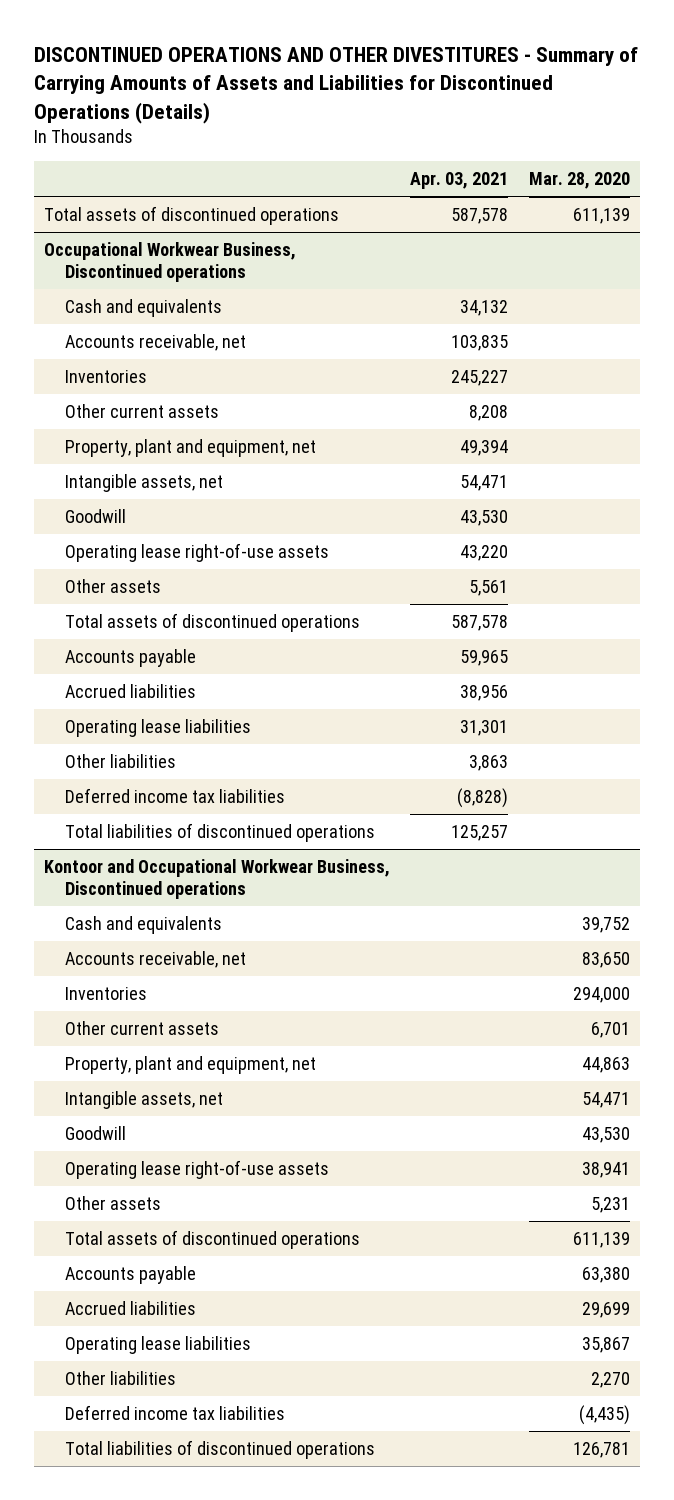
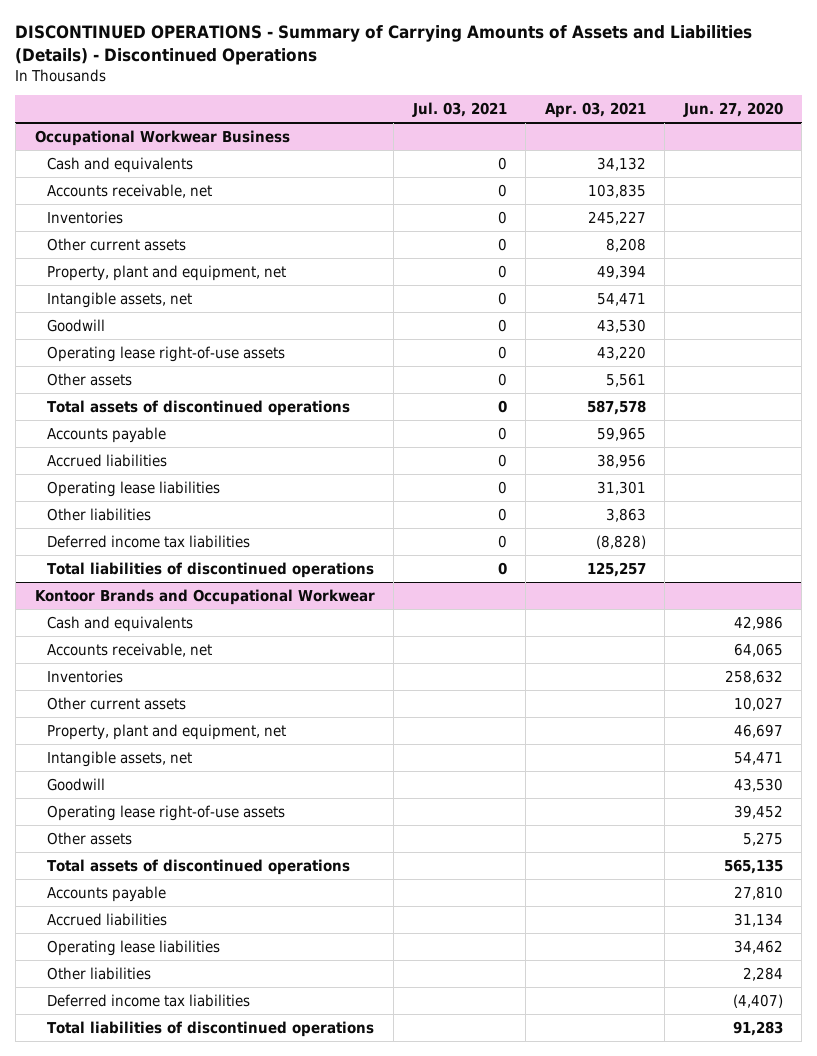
- DISCONTINUED OPERATIONS AND OTHER DIVESTITURES - Summary of Carrying Amounts of Assets and Liabilities for Discontinued Operations (Details)
+ DISCONTINUED OPERATIONS - Summary of Carrying Amounts of Assets and Liabilities (Details) - Discontinued Operations
- | Apr. 03, 2021 | Mar. 28, 2020
+ | Jul. 03, 2021 | Apr. 03, 2021 | Jun. 27, 2020
- Total assets of discontinued operations | 587,578 | 611,139
- Occupational Workwear Business, Discontinued operations
+ Occupational Workwear Business
- Kontoor and Occupational Workwear Business, Discontinued operations
+ Kontoor Brands and Occupational Workwear

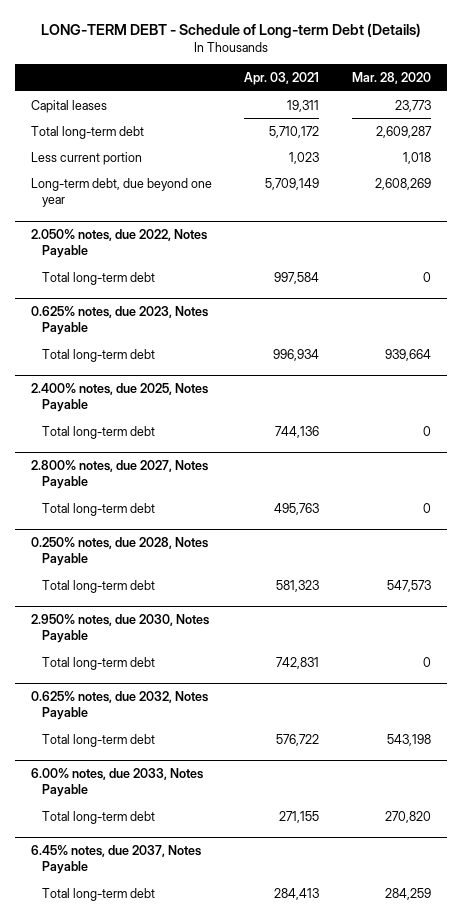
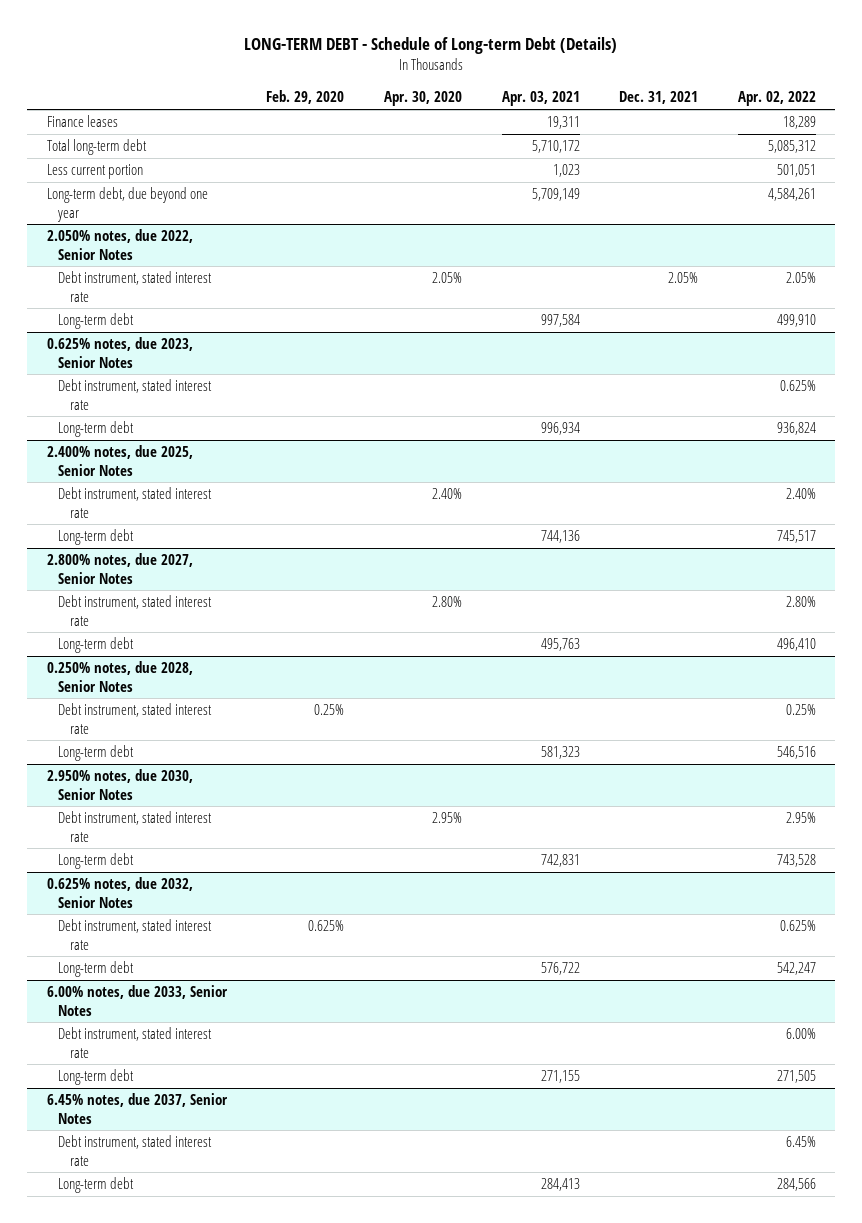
- | Apr. 03, 2021 | Mar. 28, 2020
+ | Feb. 29, 2020 | Apr. 30, 2020 | Apr. 03, 2021 | Dec. 31, 2021 | Apr. 02, 2022
- Capital leases | 19,311 | 23,773
+ Finance leases | | | 19,311 | | 18,289
- 2.050% notes, due 2022, Notes Payable
- Total long-term debt | 997,584 | 0
- 0.625% notes, due 2023, Notes Payable
- Total long-term debt | 996,934 | 939,664
- 2.400% notes, due 2025, Notes Payable
- Total long-term debt | 744,136 | 0
- 2.800% notes, due 2027, Notes Payable
- Total long-term debt | 495,763 | 0
- 0.250% notes, due 2028, Notes Payable
- Total long-term debt | 581,323 | 547,573
- 2.950% notes, due 2030, Notes Payable
- Total long-term debt | 742,831 | 0
- 0.625% notes, due 2032, Notes Payable
- Total long-term debt | 576,722 | 543,198
- 6.00% notes, due 2033, Notes Payable
- Total long-term debt | 271,155 | 270,820
- 6.45% notes, due 2037, Notes Payable
- Total long-term debt | 284,413 | 284,259
+ 2.050% notes, due 2022, Senior Notes
+ Debt instrument, stated interest rate | | 2.05% | | 2.05% | 2.05%
+ Long-term debt | | | 997,584 | | 499,910
+ 0.625% notes, due 2023, Senior Notes
+ Debt instrument, stated interest rate | | | | | 0.625%
+ Long-term debt | | | 996,934 | | 936,824
+ 2.400% notes, due 2025, Senior Notes
+ Debt instrument, stated interest rate | | 2.40% | | | 2.40%
+ Long-term debt | | | 744,136 | | 745,517
+ 2.800% notes, due 2027, Senior Notes
+ Debt instrument, stated interest rate | | 2.80% | | | 2.80%
+ Long-term debt | | | 495,763 | | 496,410
+ 0.250% notes, due 2028, Senior Notes
+ Debt instrument, stated interest rate | 0.25% | | | | 0.25%
+ Long-term debt | | | 581,323 | | 546,516
+ 2.950% notes, due 2030, Senior Notes
+ Debt instrument, stated interest rate | | 2.95% | | | 2.95%
+ Long-term debt | | | 742,831 | | 743,528
+ 0.625% notes, due 2032, Senior Notes
+ Debt instrument, stated interest rate | 0.625% | | | | 0.625%
+ Long-term debt | | | 576,722 | | 542,247
+ 6.00% notes, due 2033, Senior Notes
+ Debt instrument, stated interest rate | | | | | 6.00%
+ Long-term debt | | | 271,155 | | 271,505
+ 6.45% notes, due 2037, Senior Notes
+ Debt instrument, stated interest rate | | | | | 6.45%
+ Long-term debt | | | 284,413 | | 284,566

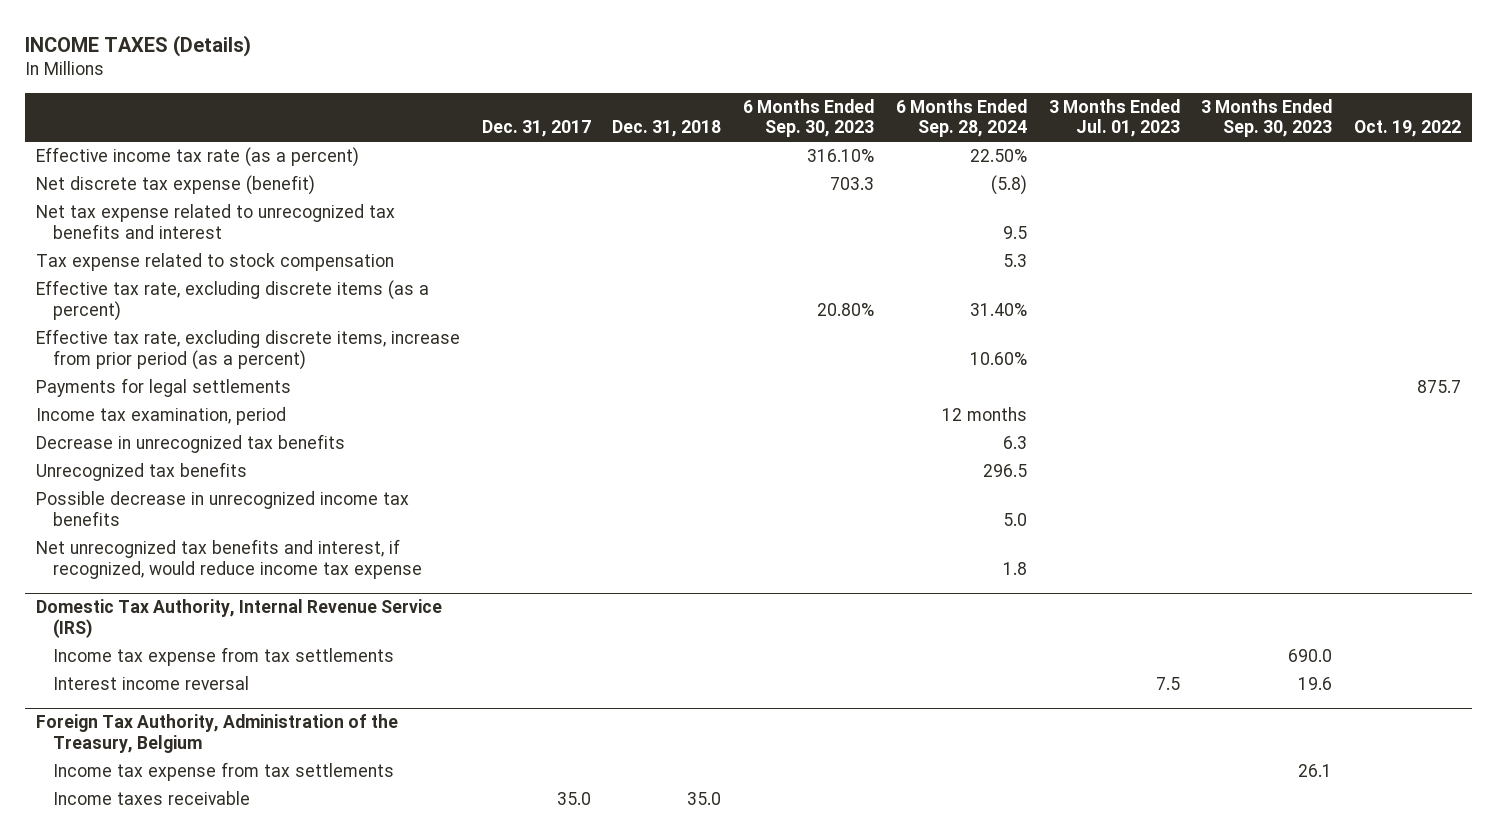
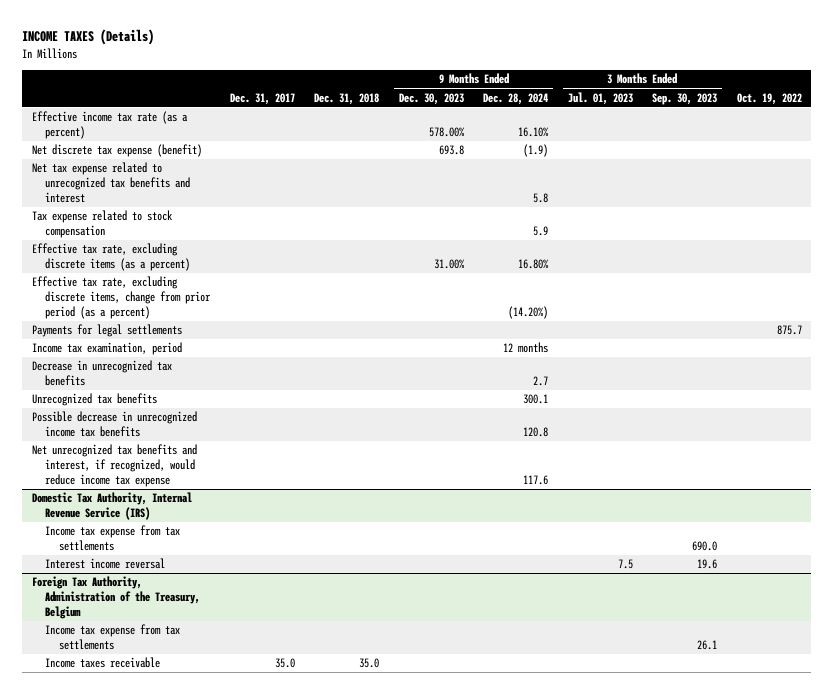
- | Dec. 31, 2017 | Dec. 31, 2018 | 6 Months Ended Sep. 30, 2023 | 6 Months Ended Sep. 28, 2024 | 3 Months Ended Jul. 01, 2023 | 3 Months Ended Sep. 30, 2023 | Oct. 19, 2022
+ | Dec. 31, 2017 | Dec. 31, 2018 | 9 Months Ended Dec. 30, 2023 | 9 Months Ended Dec. 28, 2024 | 3 Months Ended Jul. 01, 2023 | 3 Months Ended Sep. 30, 2023 | Oct. 19, 2022
- Effective tax rate, excluding discrete items, increase from prior period (as a percent) | | | | 10.60% | | |
+ Effective tax rate, excluding discrete items, change from prior period (as a percent) | | | | (14.20%) | | |

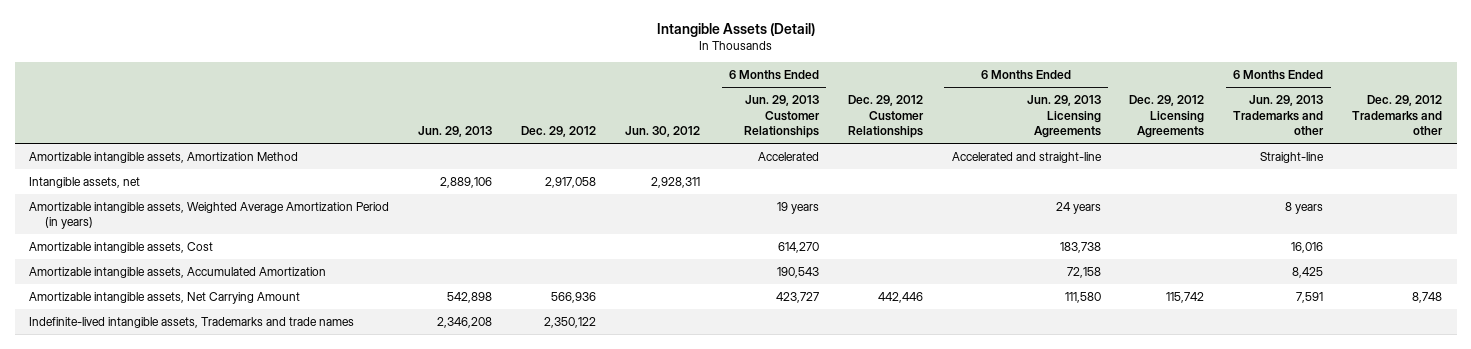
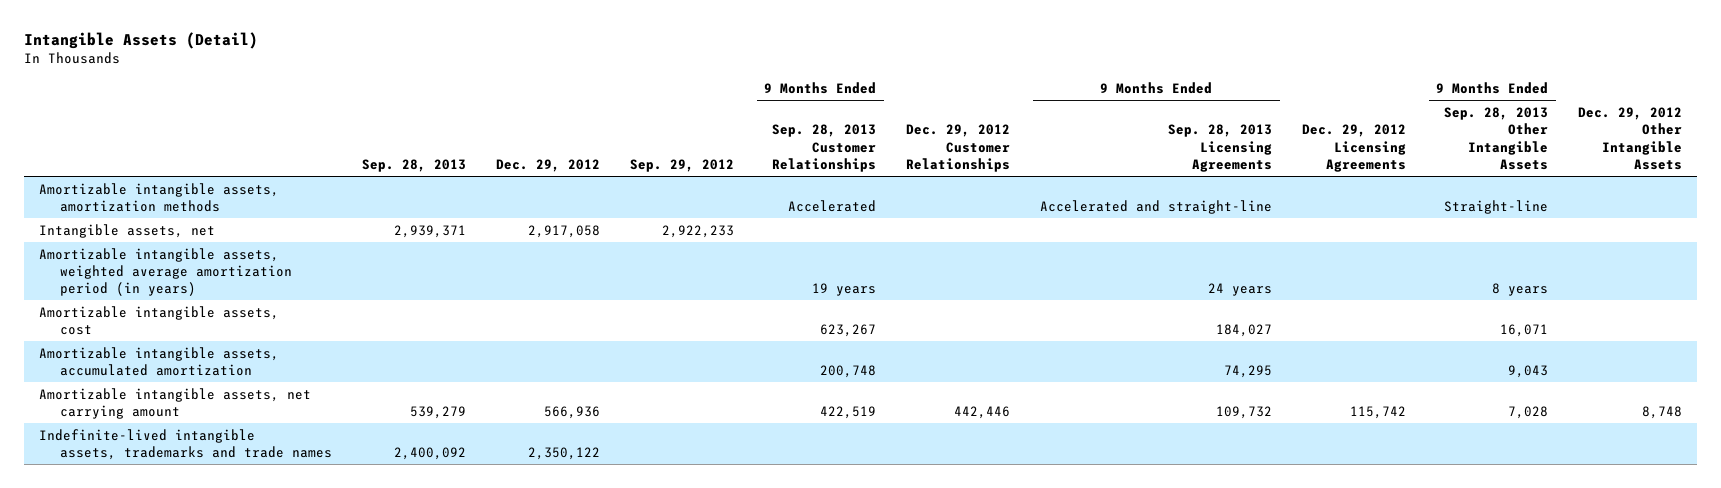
- | Jun. 29, 2013 | Dec. 29, 2012 | Jun. 30, 2012 | 6 Months Ended Jun. 29, 2013 Customer Relationships | Dec. 29, 2012 Customer Relationships | 6 Months Ended Jun. 29, 2013 Licensing Agreements | Dec. 29, 2012 Licensing Agreements | 6 Months Ended Jun. 29, 2013 Trademarks and other | Dec. 29, 2012 Trademarks and other
+ | Sep. 28, 2013 | Dec. 29, 2012 | Sep. 29, 2012 | 9 Months Ended Sep. 28, 2013 Customer Relationships | Dec. 29, 2012 Customer Relationships | 9 Months Ended Sep. 28, 2013 Licensing Agreements | Dec. 29, 2012 Licensing Agreements | 9 Months Ended Sep. 28, 2013 Other Intangible Assets | Dec. 29, 2012 Other Intangible Assets
- Amortizable intangible assets, Amortization Method | | | | Accelerated | | Accelerated and straight-line | | Straight-line |
+ Amortizable intangible assets, amortization methods | | | | Accelerated | | Accelerated and straight-line | | Straight-line |
- Amortizable intangible assets, Weighted Average Amortization Period (in years) | | | | 19 years | | 24 years | | 8 years |
- Amortizable intangible assets, Cost | | | | 614,270 | | 183,738 | | 16,016 |
- Amortizable intangible assets, Accumulated Amortization | | | | 190,543 | | 72,158 | | 8,425 |
- Amortizable intangible assets, Net Carrying Amount | 542,898 | 566,936 | | 423,727 | 442,446 | 111,580 | 115,742 | 7,591 | 8,748
- Indefinite-lived intangible assets, Trademarks and trade names | 2,346,208 | 2,350,122 | | | | | | |
+ Amortizable intangible assets, weighted average amortization period (in years) | | | | 19 years | | 24 years | | 8 years |
+ Amortizable intangible assets, cost | | | | 623,267 | | 184,027 | | 16,071 |
+ Amortizable intangible assets, accumulated amortization | | | | 200,748 | | 74,295 | | 9,043 |
+ Amortizable intangible assets, net carrying amount | 539,279 | 566,936 | | 422,519 | 442,446 | 109,732 | 115,742 | 7,028 | 8,748
+ Indefinite-lived intangible assets, trademarks and trade names | 2,400,092 | 2,350,122 | | | | | | |

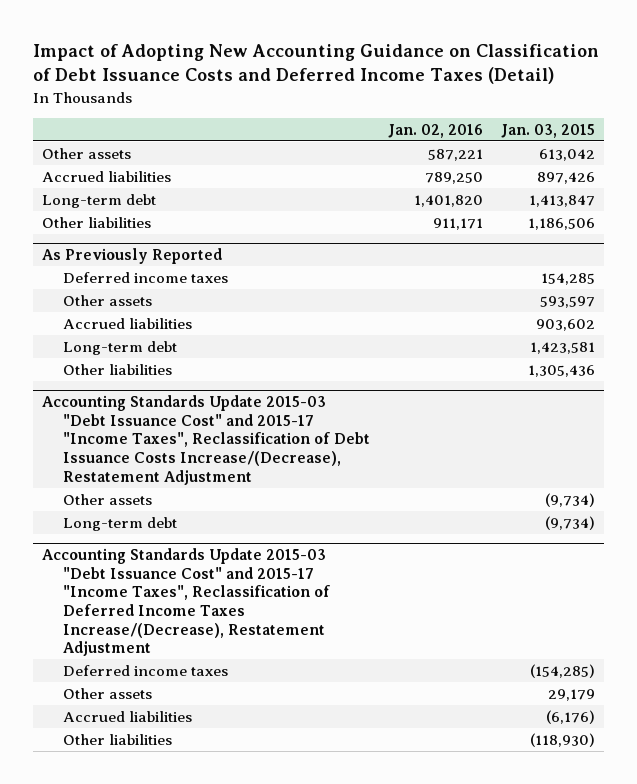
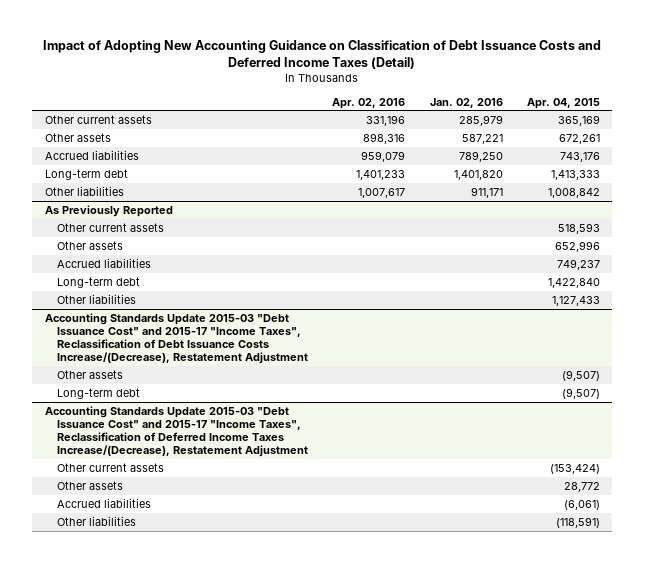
- | Jan. 02, 2016 | Jan. 03, 2015
+ | Apr. 02, 2016 | Jan. 02, 2016 | Apr. 04, 2015
+ Other current assets | 331,196 | 285,979 | 365,169
@ As Previously Reported
- Deferred income taxes | | 154,285
+ Other current assets | | | 518,593
@ Accounting Standards Update 2015-03 "Debt Issuance Cost" and 2015-17 "Income Taxes", Reclassification of Deferred Income Taxes Increase/(Decrease), Restatement Adjustment
- Deferred income taxes | | (154,285)
+ Other current assets | | | (153,424)

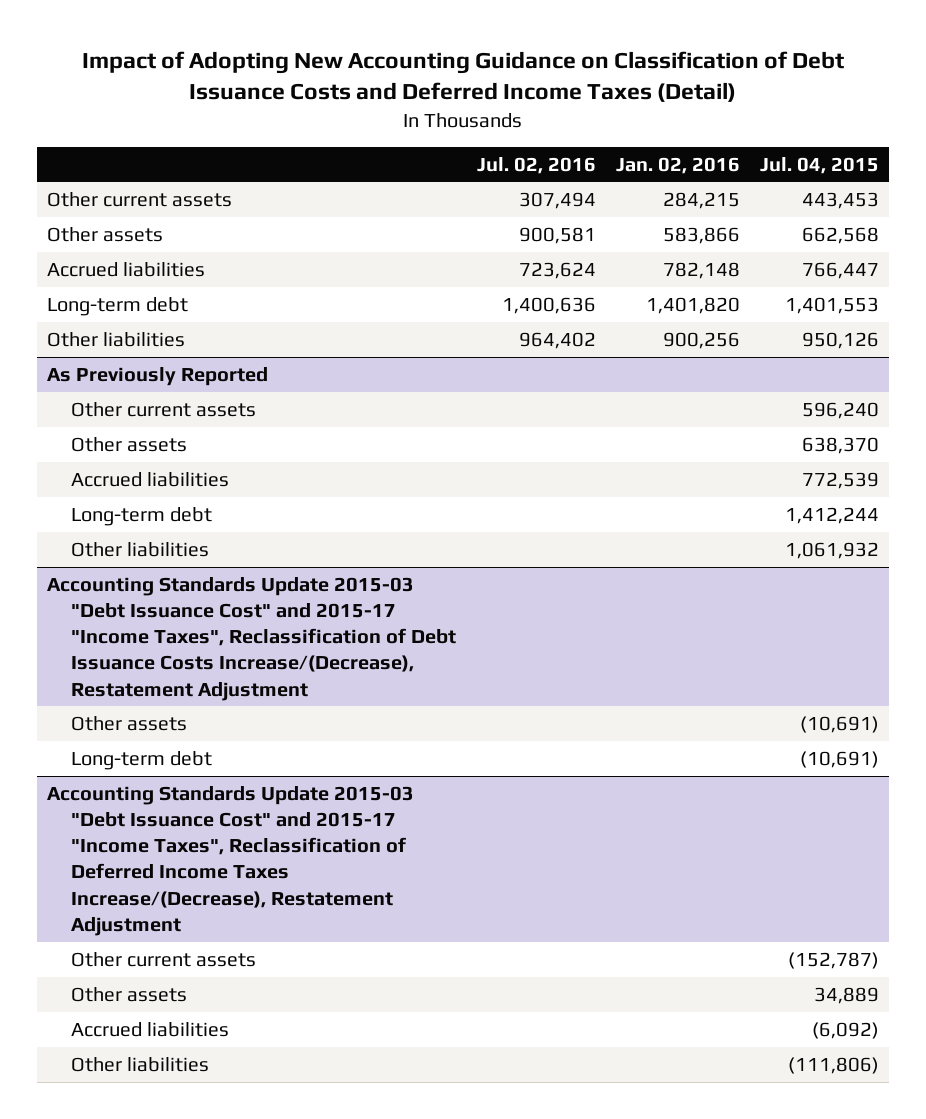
- | Apr. 02, 2016 | Jan. 02, 2016 | Apr. 04, 2015
+ | Jul. 02, 2016 | Jan. 02, 2016 | Jul. 04, 2015
- Other current assets | 331,196 | 285,979 | 365,169
- Other assets | 898,316 | 587,221 | 672,261
- Accrued liabilities | 959,079 | 789,250 | 743,176
+ Other current assets | 307,494 | 284,215 | 443,453
+ Other assets | 900,581 | 583,866 | 662,568
+ Accrued liabilities | 723,624 | 782,148 | 766,447
- Other liabilities | 1,007,617 | 911,171 | 1,008,842
+ Other liabilities | 964,402 | 900,256 | 950,126

